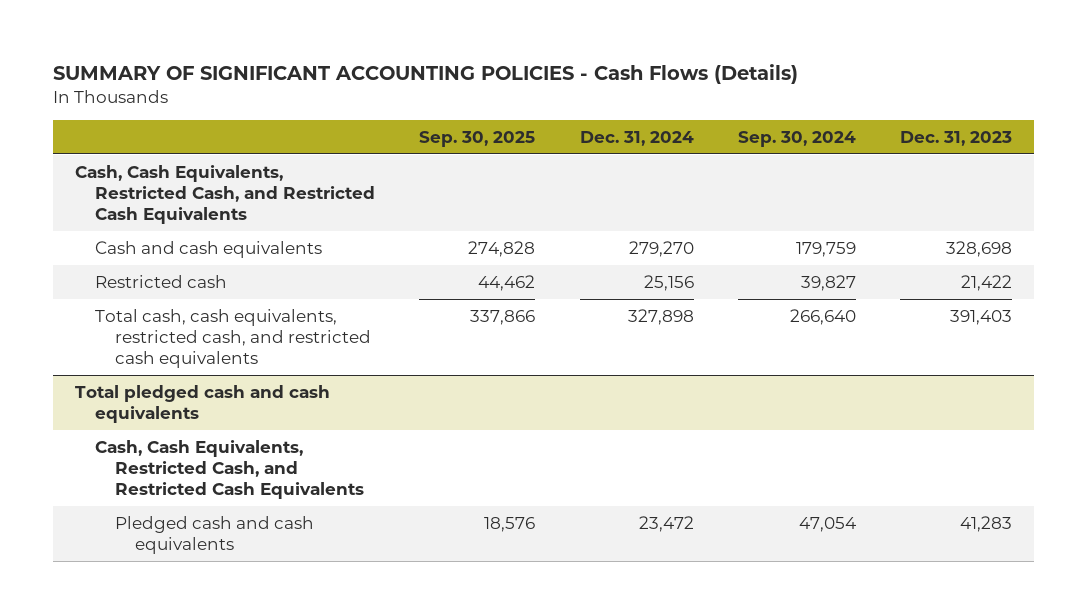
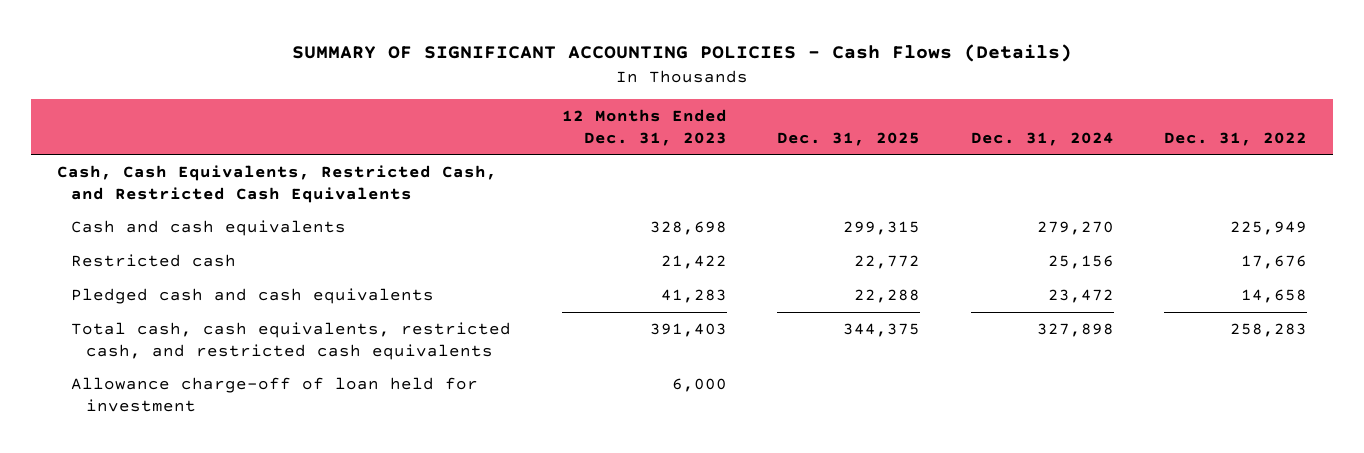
- | Sep. 30, 2025 | Dec. 31, 2024 | Sep. 30, 2024 | Dec. 31, 2023
+ | 12 Months Ended Dec. 31, 2023 | Dec. 31, 2025 | Dec. 31, 2024 | Dec. 31, 2022
- Total pledged cash and cash equivalents
- Cash, Cash Equivalents, Restricted Cash, and Restricted Cash Equivalents
moved down: Total cash, cash equivalents, restricted cash, and restricted cash equivalents | 391,403 | 344,375 | 327,898 | 258,283
+ Allowance charge-off of loan held for investment | 6,000 | | |

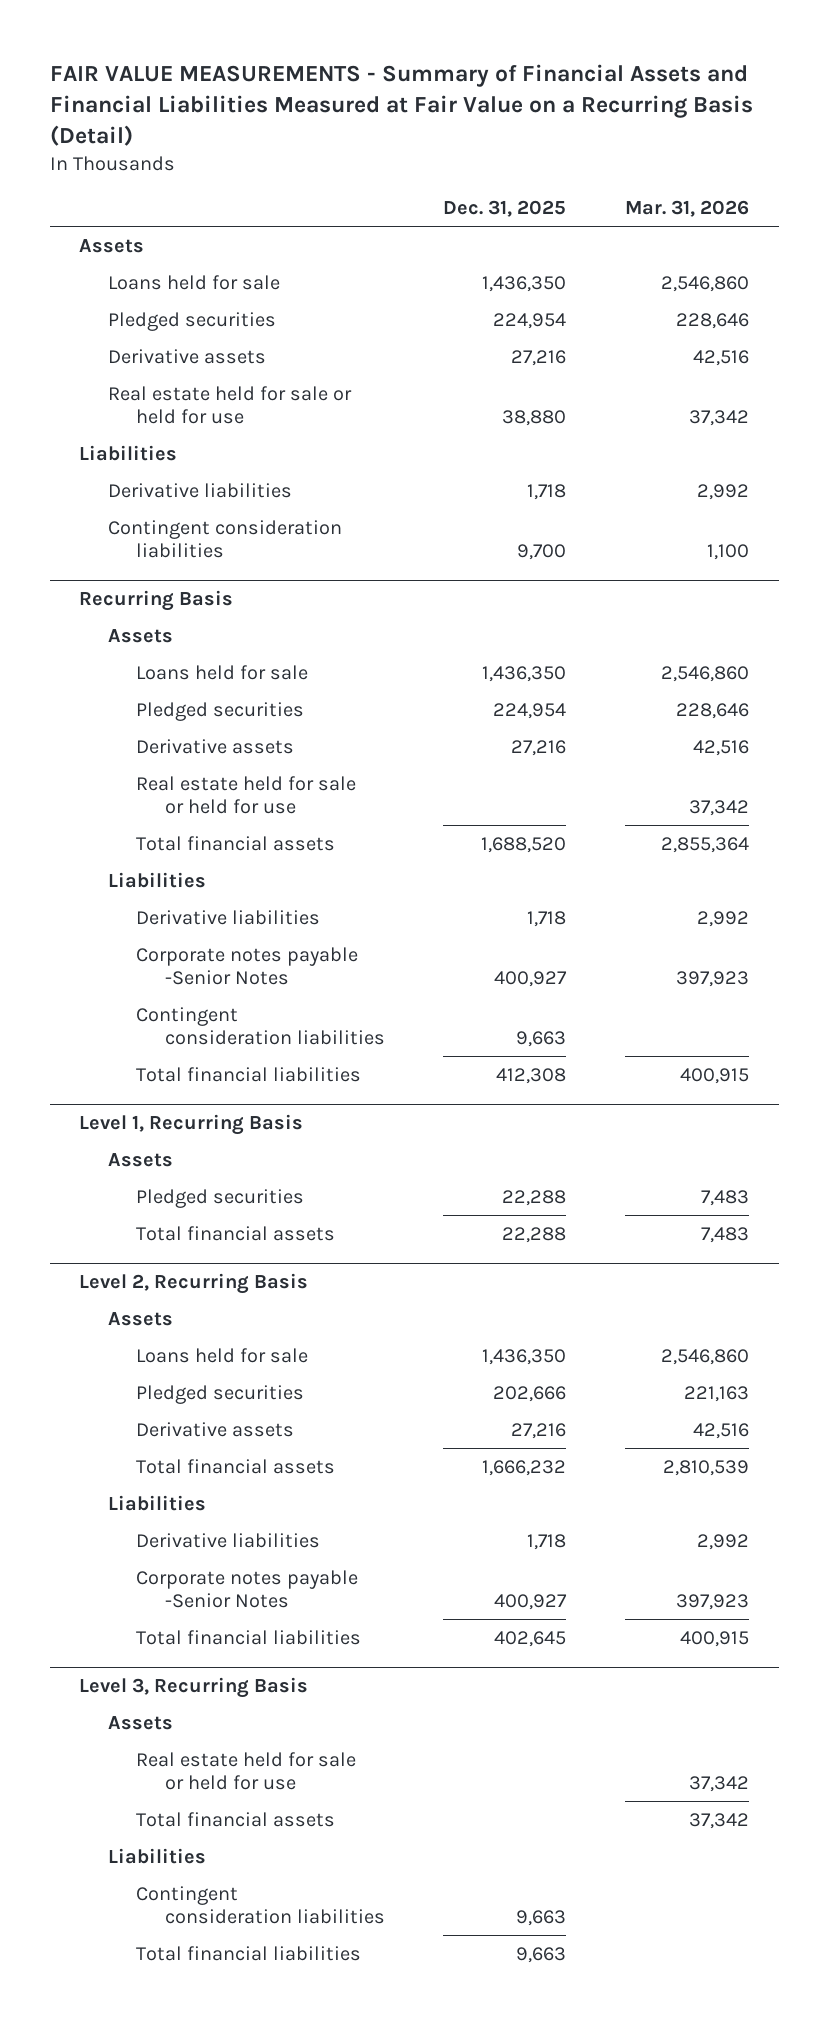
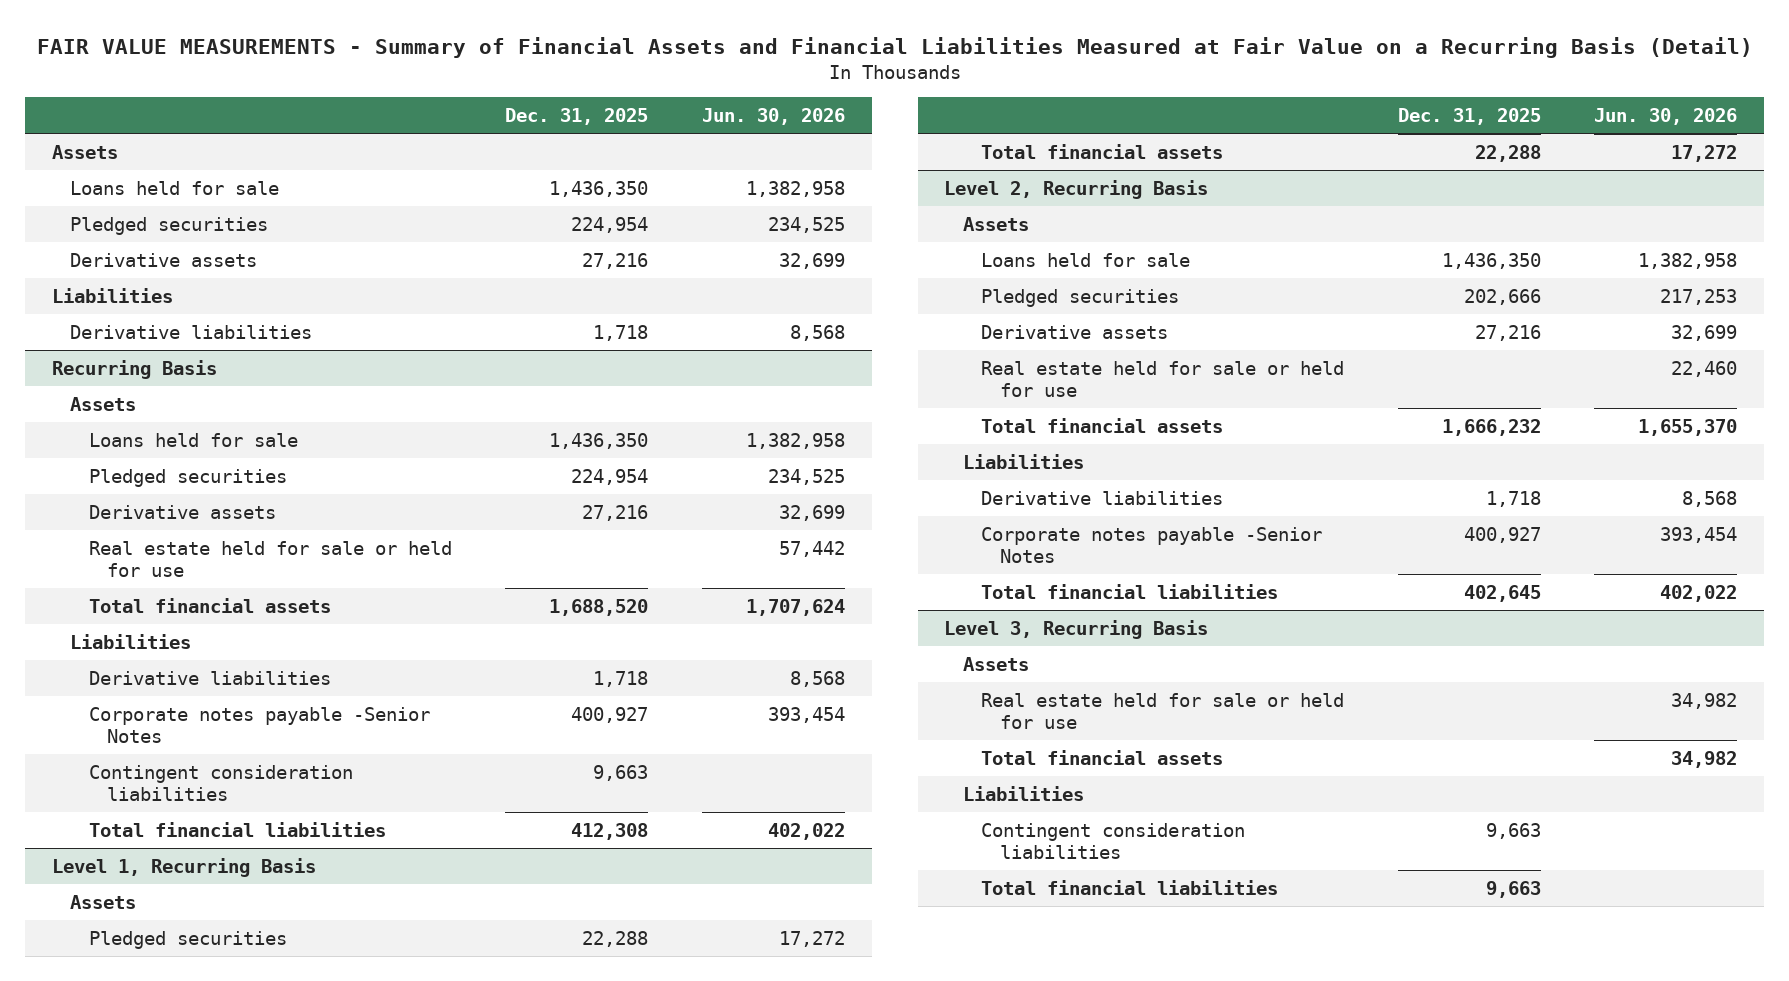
- | Dec. 31, 2025 | Mar. 31, 2026
+ | Dec. 31, 2025 | Jun. 30, 2026
- Real estate held for sale or held for use | 38,880 | 37,342
- Contingent consideration liabilities | 9,700 | 1,100
@ Level 2, Recurring Basis
+ Real estate held for sale or held for use | | 22,460

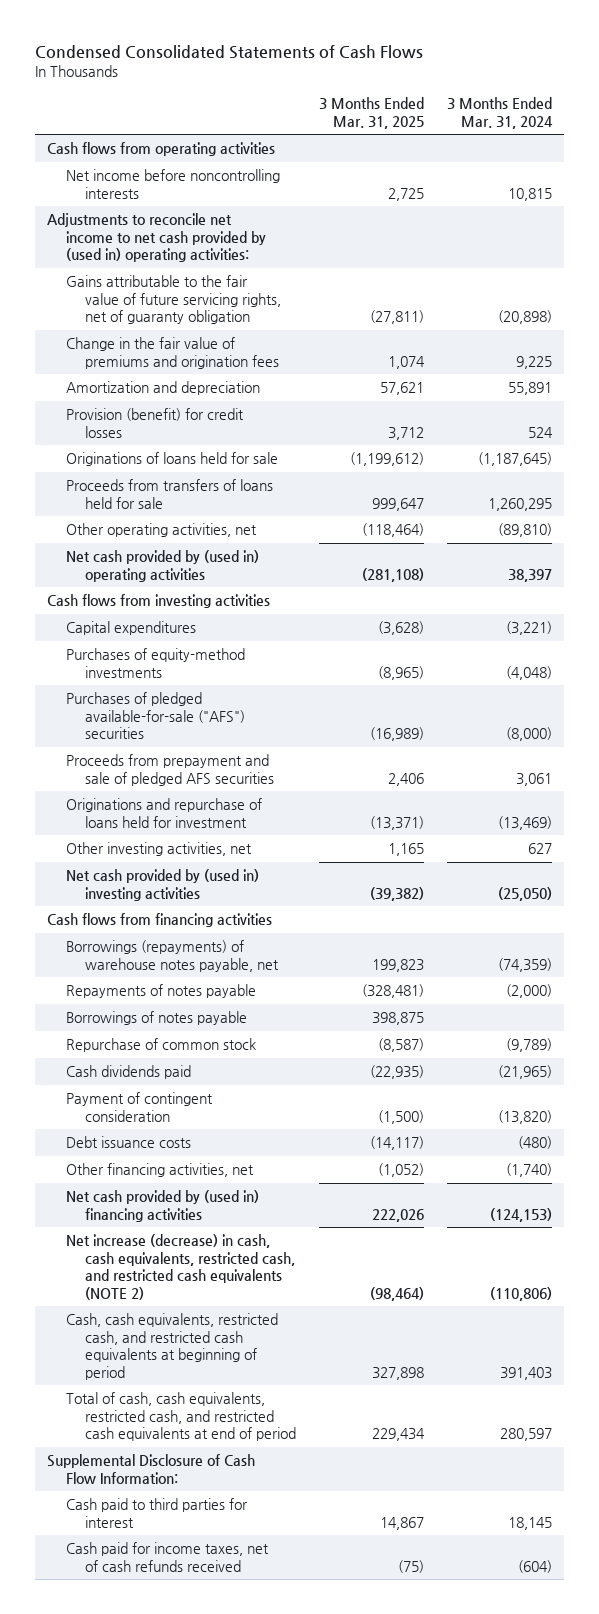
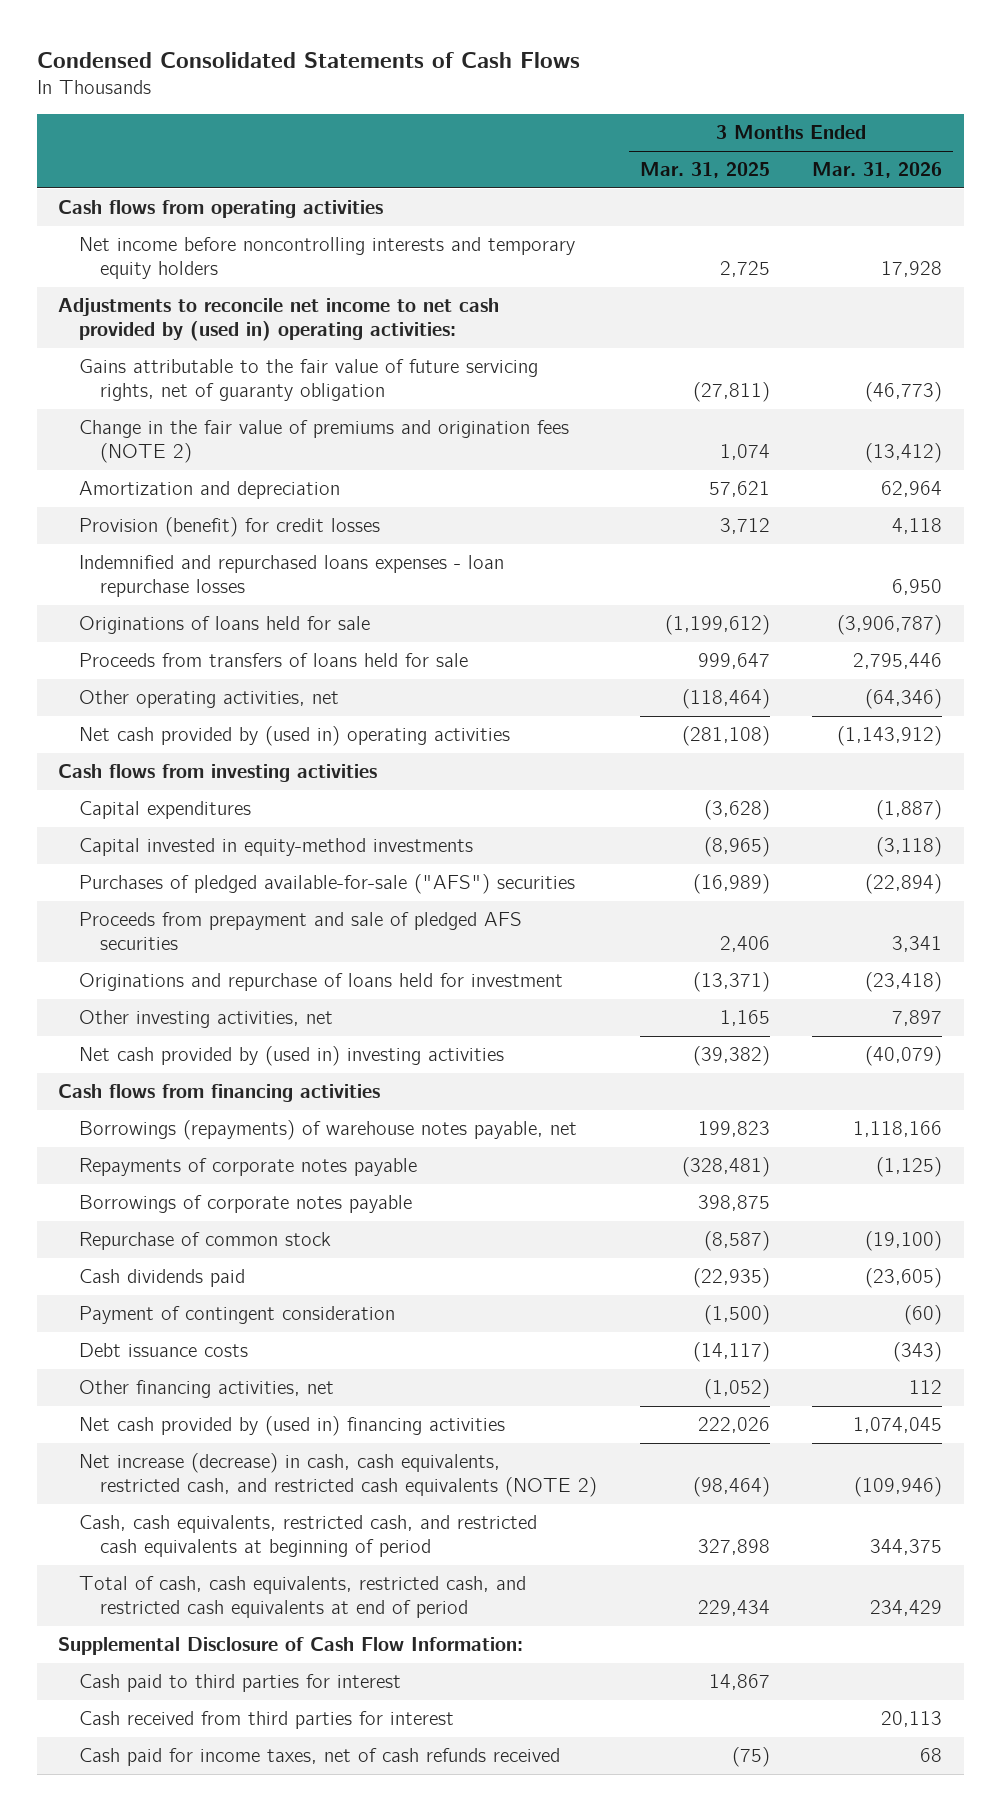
- | 3 Months Ended Mar. 31, 2025 | 3 Months Ended Mar. 31, 2024
+ | 3 Months Ended Mar. 31, 2025 | 3 Months Ended Mar. 31, 2026
- Net income before noncontrolling interests | 2,725 | 10,815
+ Net income before noncontrolling interests and temporary equity holders | 2,725 | 17,928
- Change in the fair value of premiums and origination fees | 1,074 | 9,225
+ Change in the fair value of premiums and origination fees (NOTE 2) | 1,074 | (13,412)
+ Indemnified and repurchased loans expenses - loan repurchase losses | | 6,950
- Purchases of equity-method investments | (8,965) | (4,048)
+ Capital invested in equity-method investments | (8,965) | (3,118)
- Repayments of notes payable | (328,481) | (2,000)
- Borrowings of notes payable | 398,875 |
+ Repayments of corporate notes payable | (328,481) | (1,125)
+ Borrowings of corporate notes payable | 398,875 |
+ Cash received from third parties for interest | | 20,113

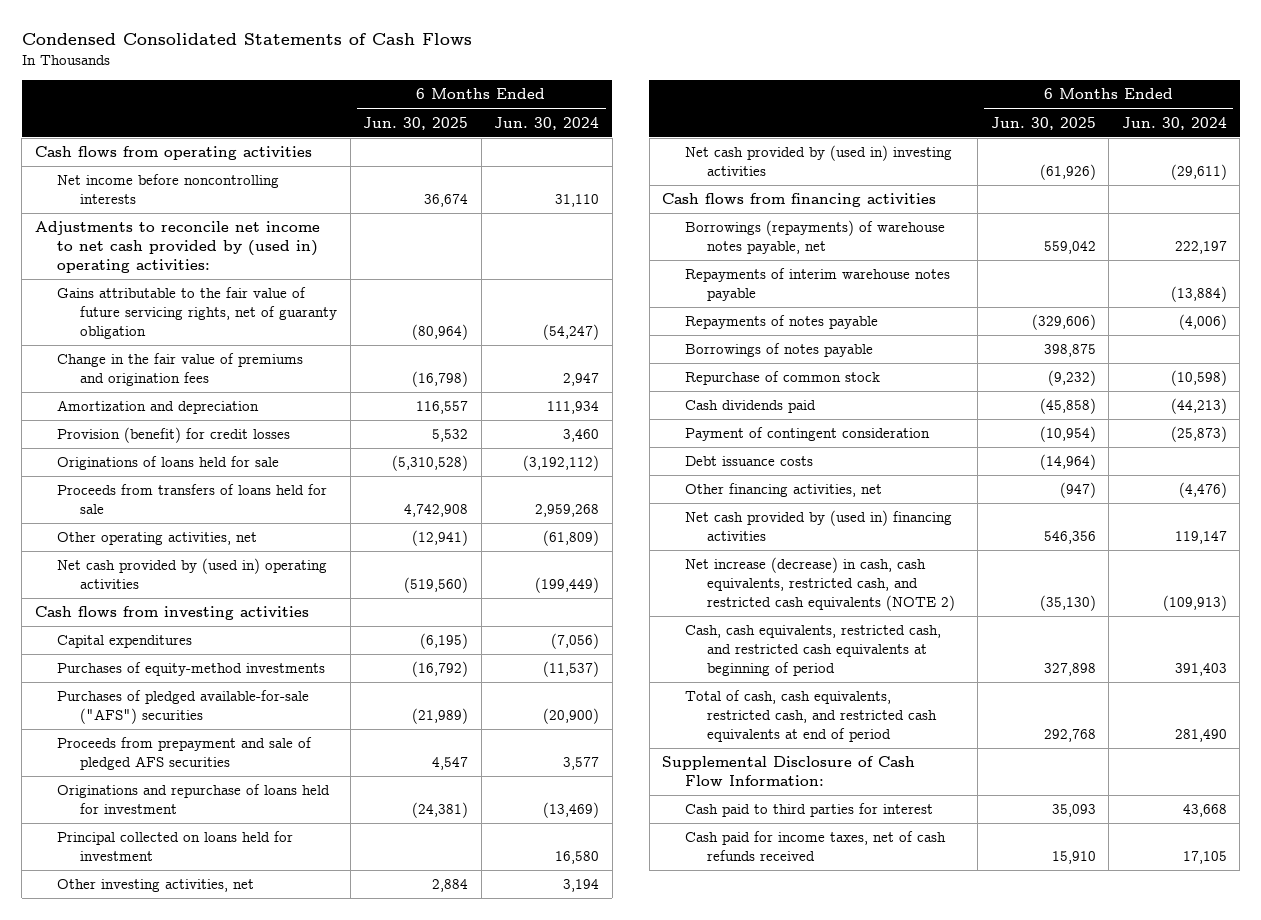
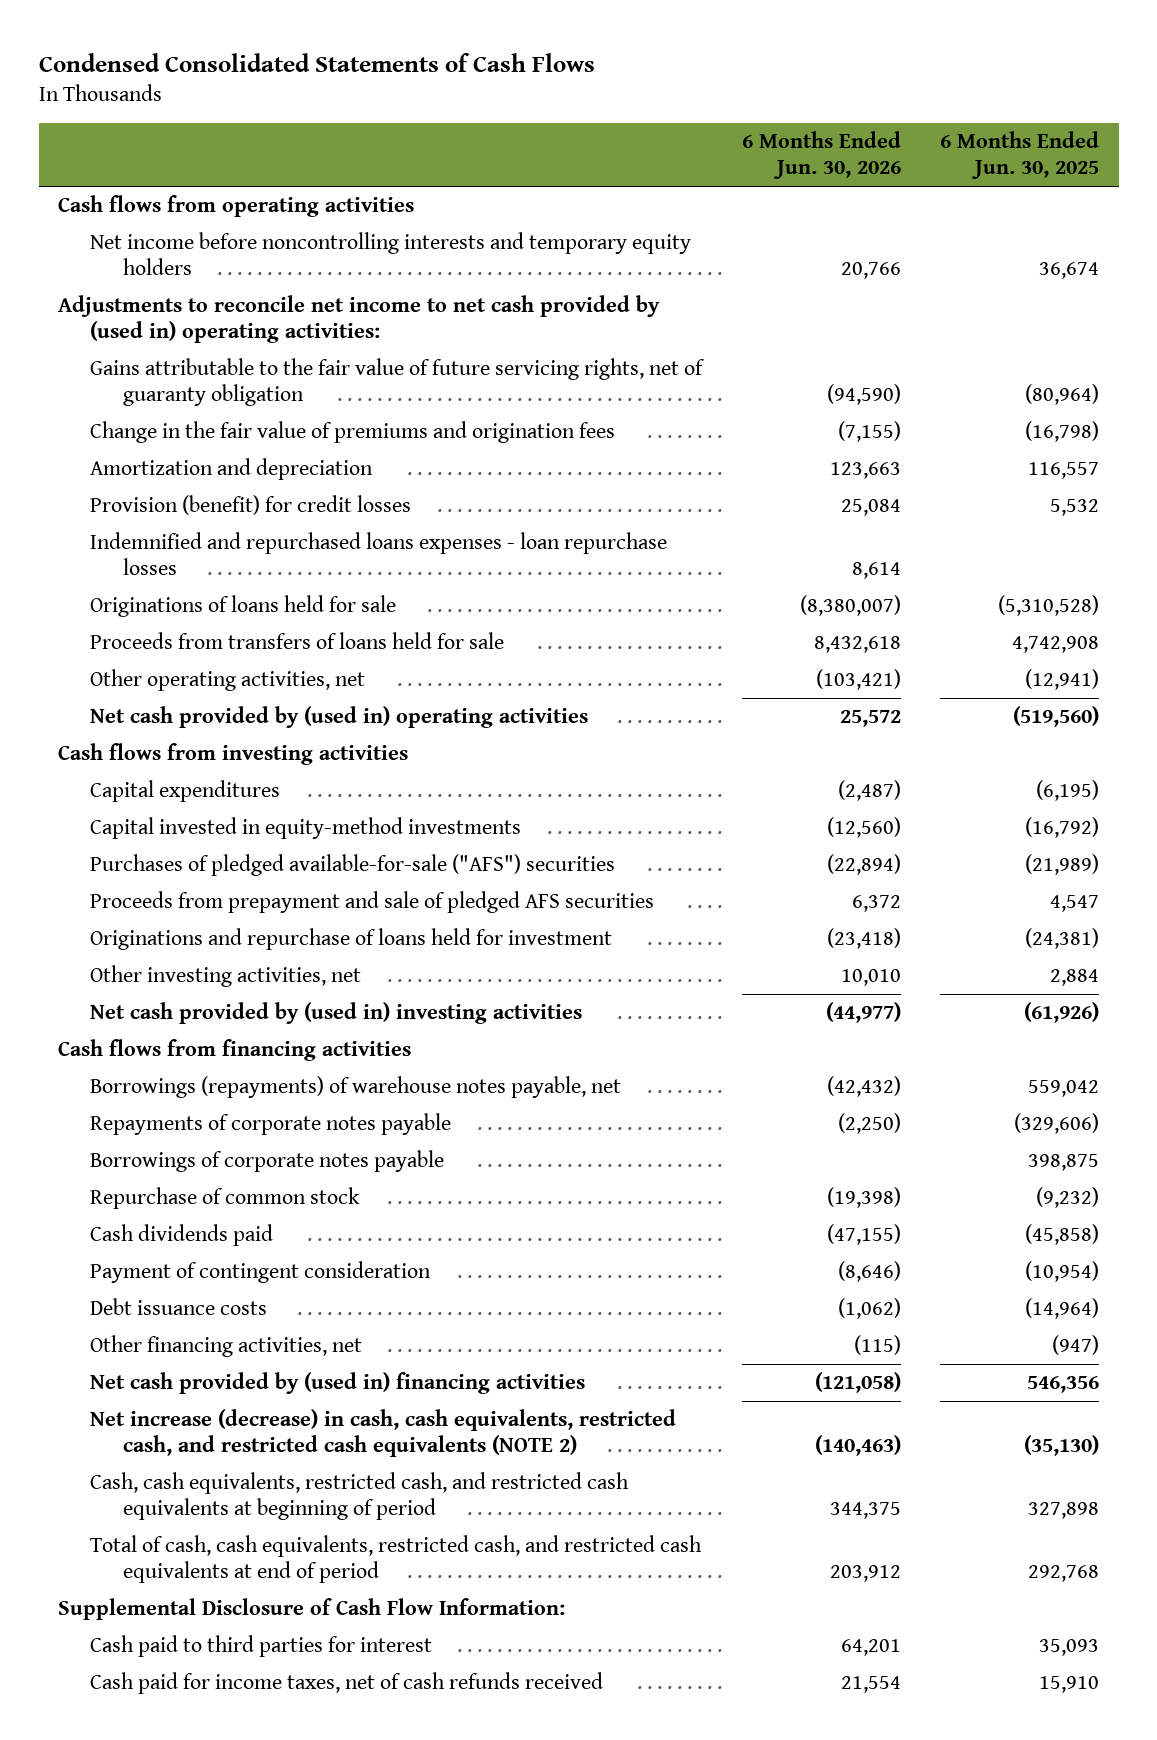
- | 6 Months Ended Jun. 30, 2025 | 6 Months Ended Jun. 30, 2024
+ | 6 Months Ended Jun. 30, 2026 | 6 Months Ended Jun. 30, 2025
- Net income before noncontrolling interests | 36,674 | 31,110
+ Net income before noncontrolling interests and temporary equity holders | 20,766 | 36,674
+ Indemnified and repurchased loans expenses - loan repurchase losses | 8,614 |
- Purchases of equity-method investments | (16,792) | (11,537)
+ Capital invested in equity-method investments | (12,560) | (16,792)
- Principal collected on loans held for investment | | 16,580
- Repayments of interim warehouse notes payable | | (13,884)
- Repayments of notes payable | (329,606) | (4,006)
- Borrowings of notes payable | 398,875 |
+ Repayments of corporate notes payable | (2,250) | (329,606)
+ Borrowings of corporate notes payable | | 398,875

